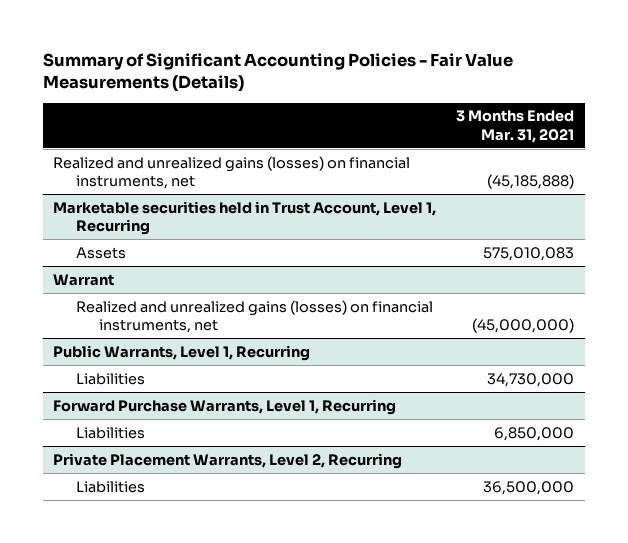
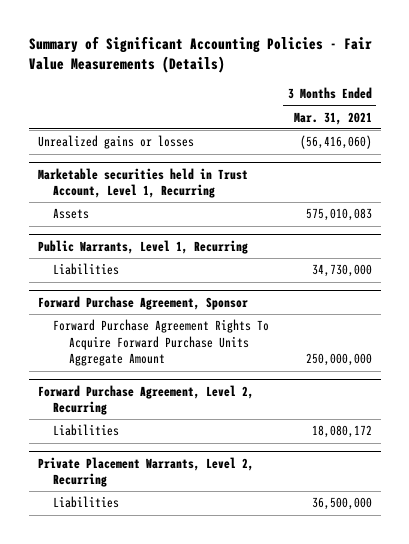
- Realized and unrealized gains (losses) on financial instruments, net | (45,185,888)
+ Unrealized gains or losses | (56,416,060)
- Warrant
- Realized and unrealized gains (losses) on financial instruments, net | (45,000,000)
- Forward Purchase Warrants, Level 1, Recurring
- Liabilities | 6,850,000
+ Forward Purchase Agreement, Sponsor
+ Forward Purchase Agreement Rights To Acquire Forward Purchase Units Aggregate Amount | 250,000,000
+ Forward Purchase Agreement, Level 2, Recurring
+ Liabilities | 18,080,172

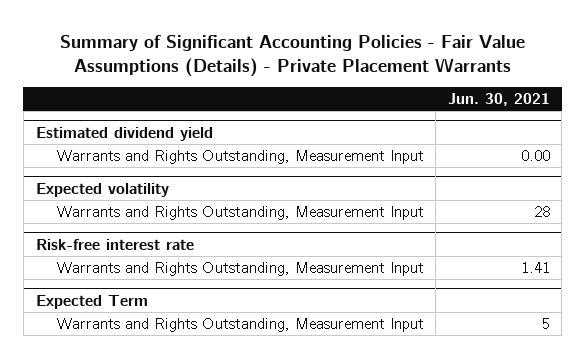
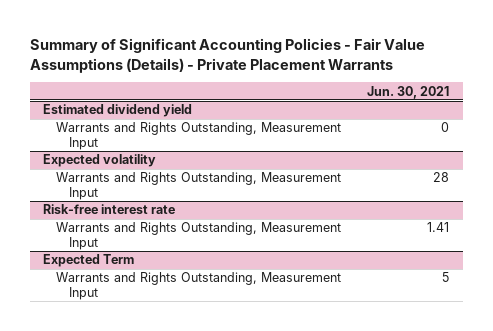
@ Estimated dividend yield
- Warrants and Rights Outstanding, Measurement Input | 0.00
+ Warrants and Rights Outstanding, Measurement Input | 0

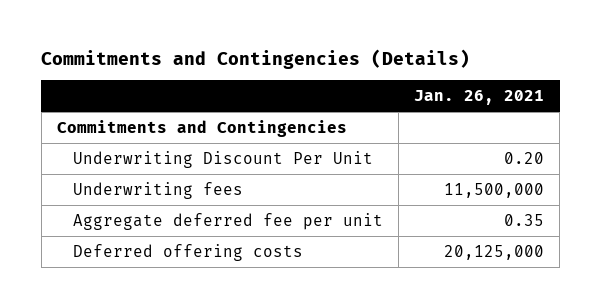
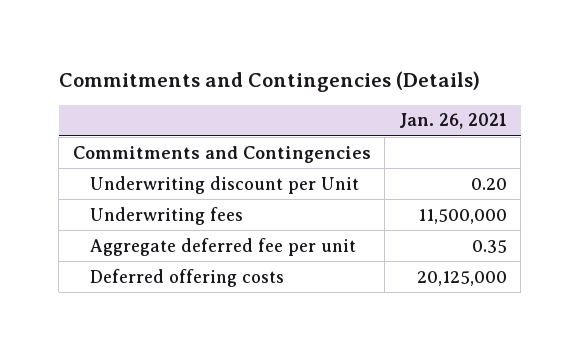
- Underwriting Discount Per Unit | 0.20
+ Underwriting discount per Unit | 0.20

